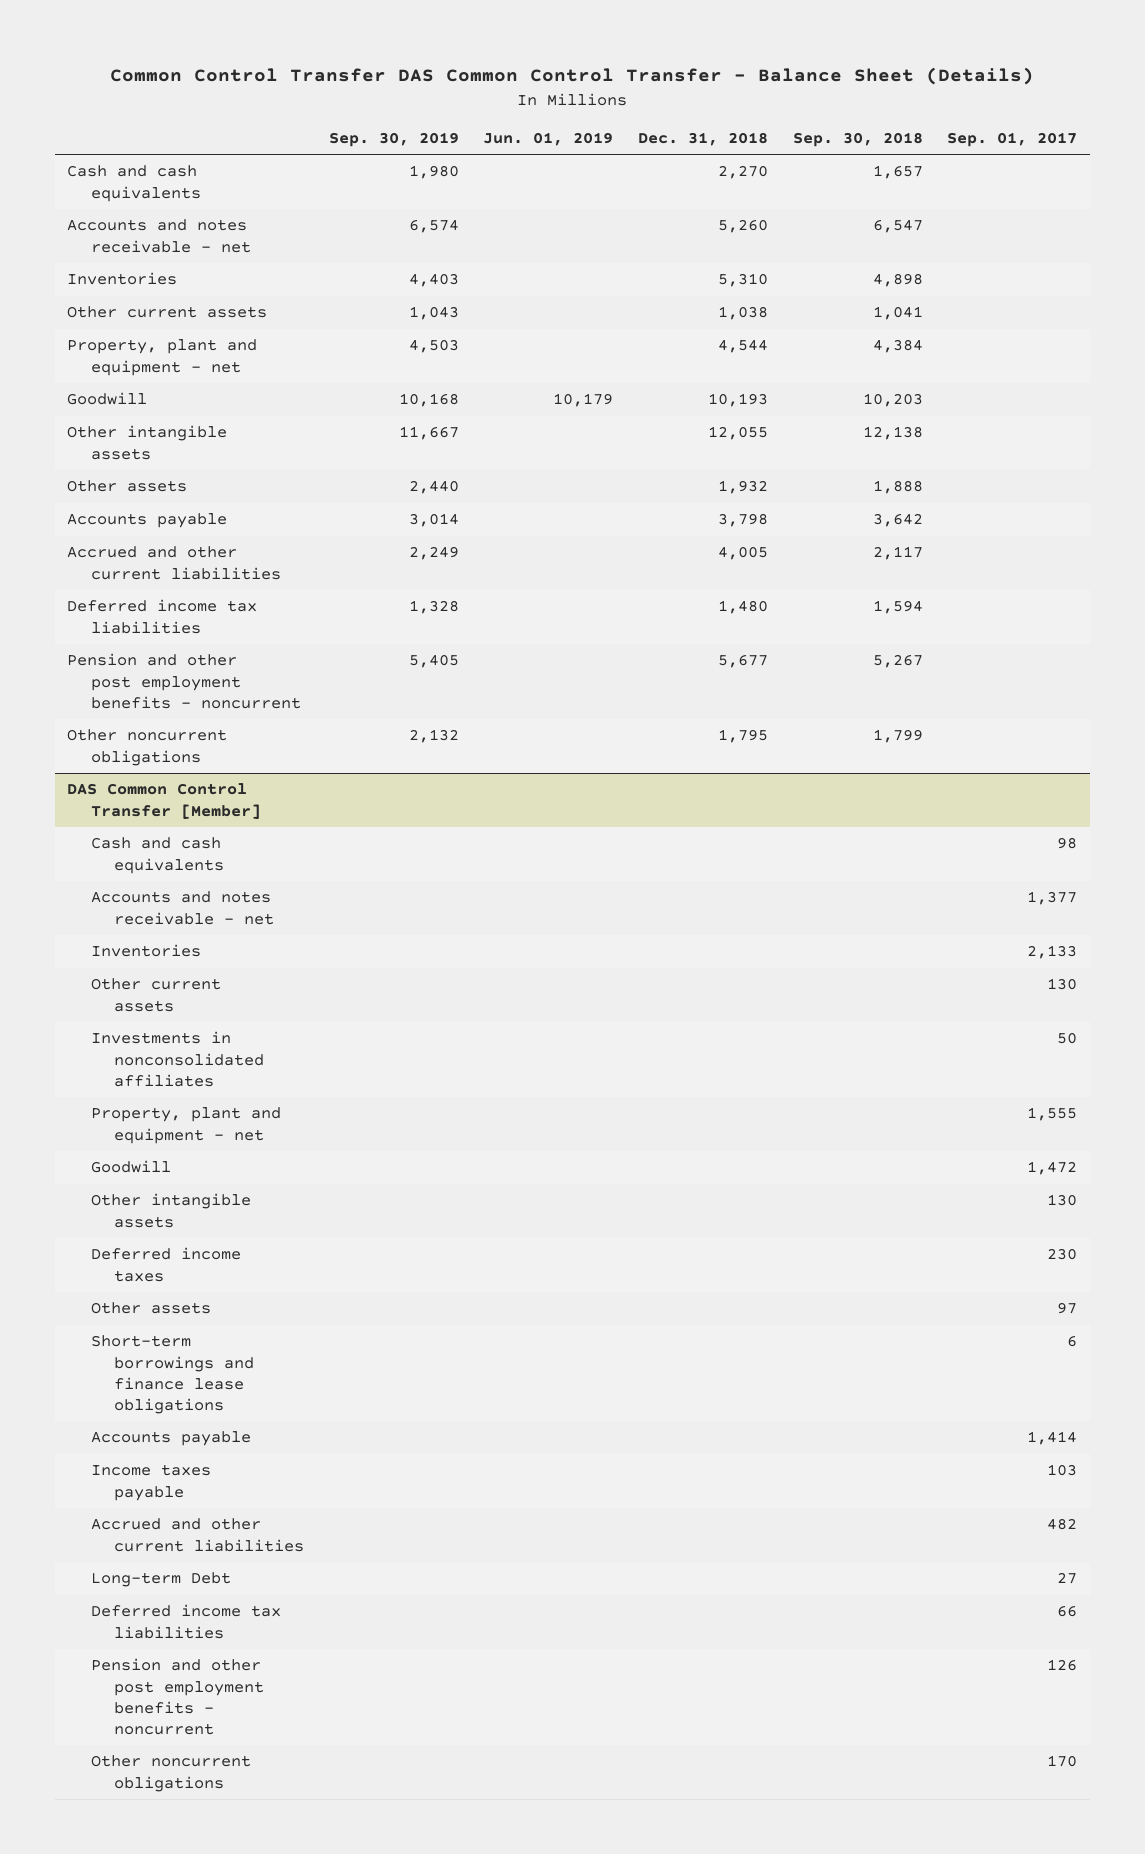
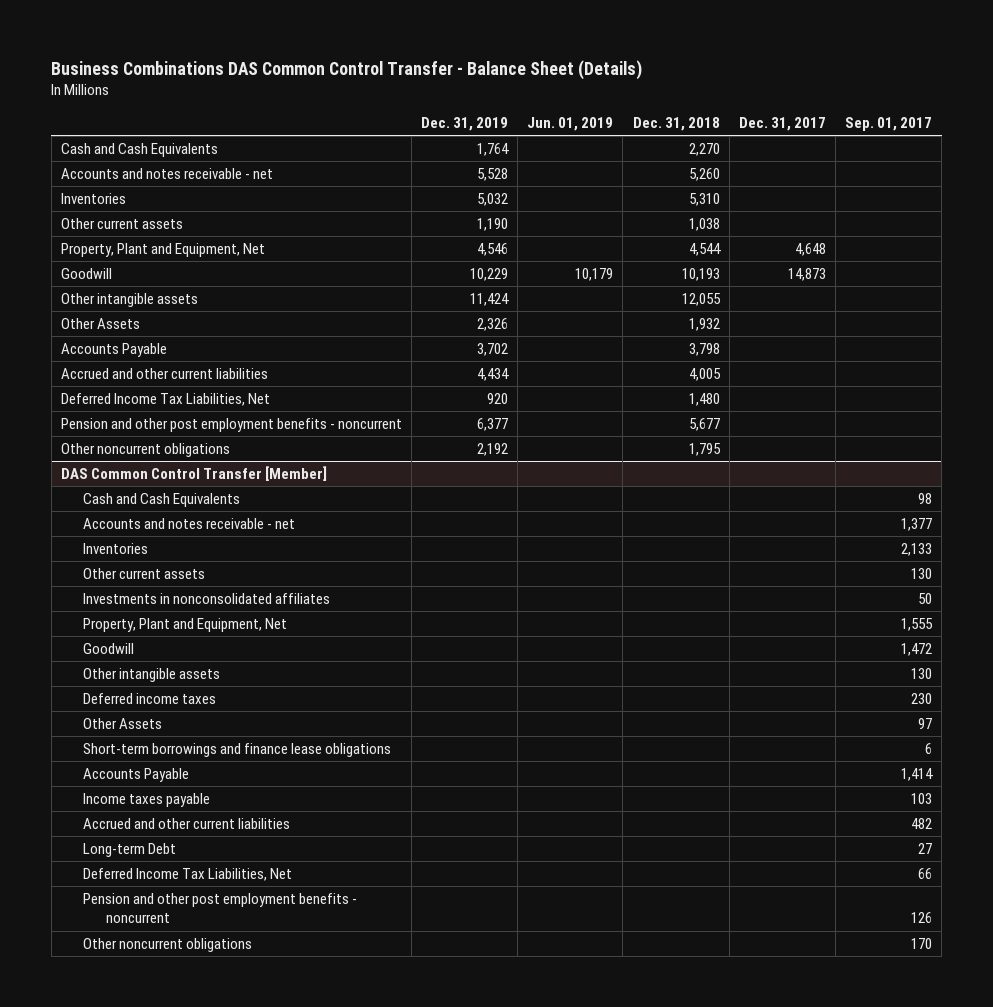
- Common Control Transfer DAS Common Control Transfer - Balance Sheet (Details)
+ Business Combinations DAS Common Control Transfer - Balance Sheet (Details)
- | Sep. 30, 2019 | Jun. 01, 2019 | Dec. 31, 2018 | Sep. 30, 2018 | Sep. 01, 2017
+ | Dec. 31, 2019 | Jun. 01, 2019 | Dec. 31, 2018 | Dec. 31, 2017 | Sep. 01, 2017
- Cash and cash equivalents | 1,980 | | 2,270 | 1,657 |
+ Cash and Cash Equivalents | 1,764 | | 2,270 | |
- Property, plant and equipment - net | 4,503 | | 4,544 | 4,384 |
+ Property, Plant and Equipment, Net | 4,546 | | 4,544 | 4,648 |
- Other assets | 2,440 | | 1,932 | 1,888 |
- Accounts payable | 3,014 | | 3,798 | 3,642 |
+ Other Assets | 2,326 | | 1,932 | |
+ Accounts Payable | 3,702 | | 3,798 | |
- Deferred income tax liabilities | 1,328 | | 1,480 | 1,594 |
+ Deferred Income Tax Liabilities, Net | 920 | | 1,480 | |
@ DAS Common Control Transfer [Member]
- Cash and cash equivalents | | | | | 98
+ Cash and Cash Equivalents | | | | | 98
- Property, plant and equipment - net | | | | | 1,555
+ Property, Plant and Equipment, Net | | | | | 1,555
- Other assets | | | | | 97
+ Other Assets | | | | | 97
- Accounts payable | | | | | 1,414
+ Accounts Payable | | | | | 1,414
- Deferred income tax liabilities | | | | | 66
+ Deferred Income Tax Liabilities, Net | | | | | 66

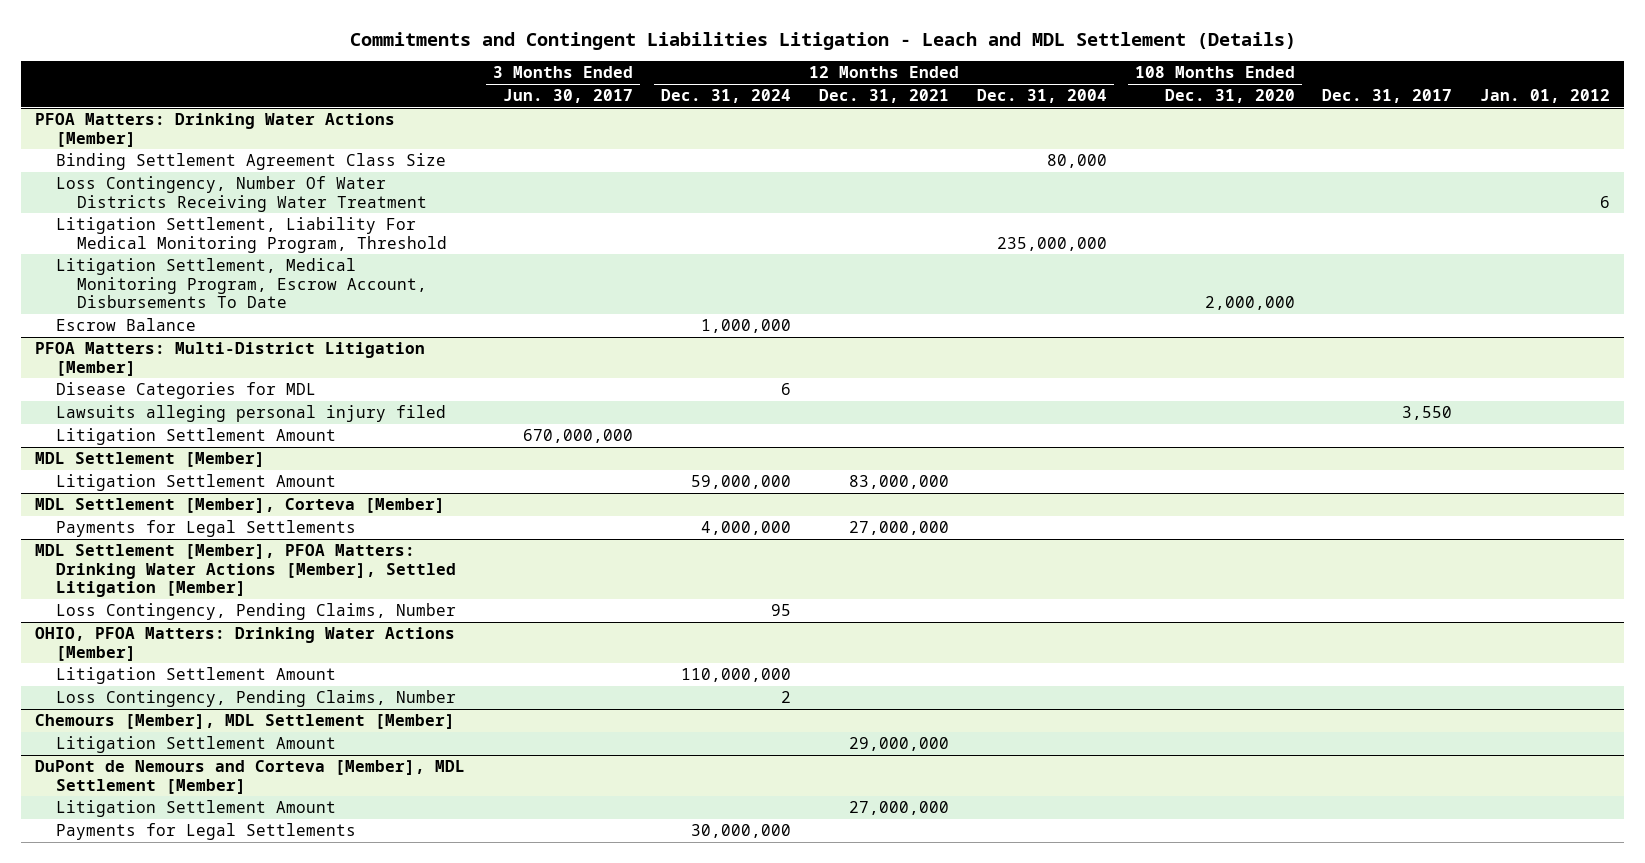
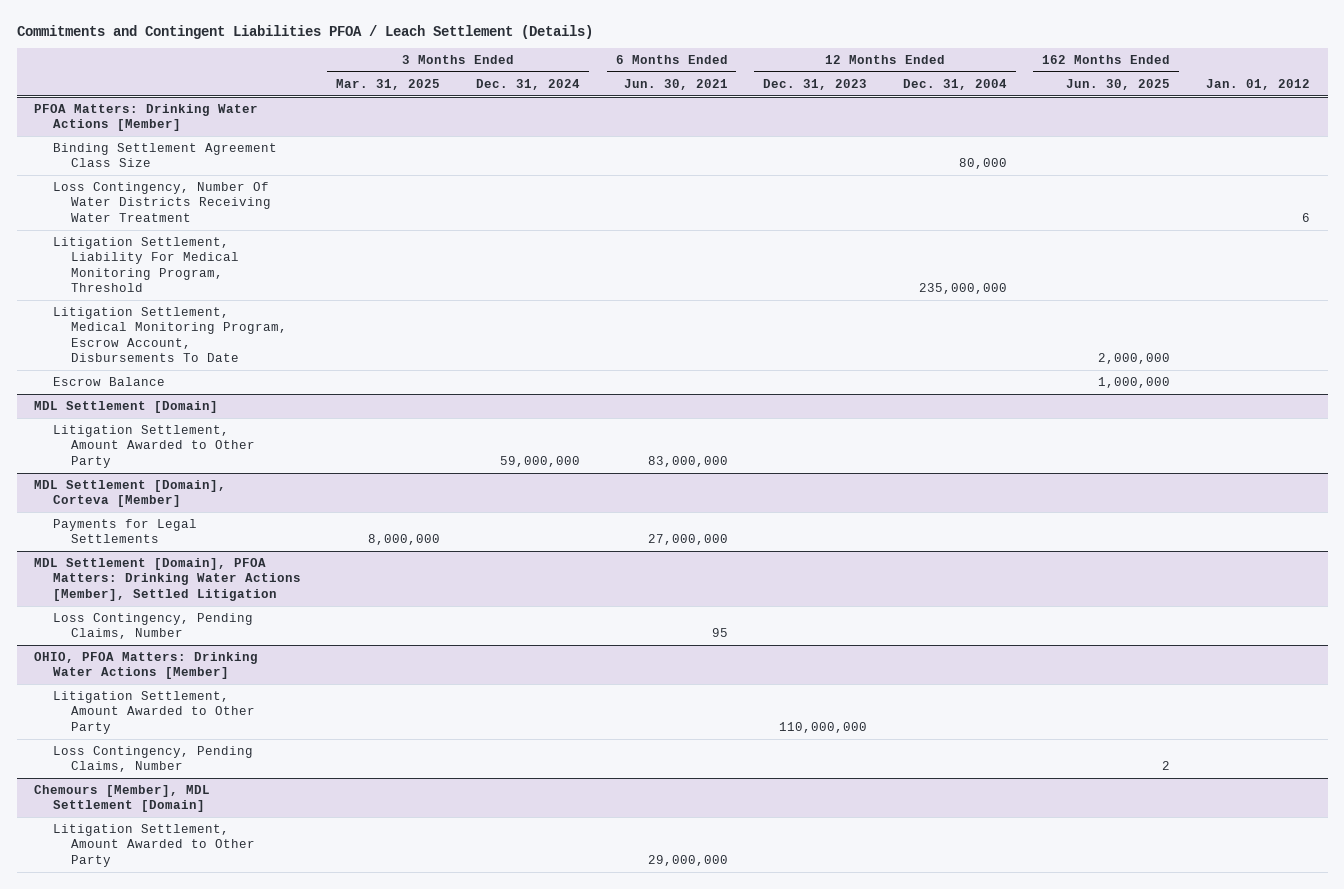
- Commitments and Contingent Liabilities Litigation - Leach and MDL Settlement (Details)
+ Commitments and Contingent Liabilities PFOA / Leach Settlement (Details)
- | 3 Months Ended Jun. 30, 2017 | 12 Months Ended Dec. 31, 2024 | 12 Months Ended Dec. 31, 2021 | 12 Months Ended Dec. 31, 2004 | 108 Months Ended Dec. 31, 2020 | Dec. 31, 2017 | Jan. 01, 2012
+ | 3 Months Ended Mar. 31, 2025 | 3 Months Ended Dec. 31, 2024 | 6 Months Ended Jun. 30, 2021 | 12 Months Ended Dec. 31, 2023 | 12 Months Ended Dec. 31, 2004 | 162 Months Ended Jun. 30, 2025 | Jan. 01, 2012
- PFOA Matters: Multi-District Litigation [Member]
- Disease Categories for MDL | | 6 | | | | |
- Lawsuits alleging personal injury filed | | | | | | 3,550 |
- Litigation Settlement Amount | 670,000,000 | | | | | |
- MDL Settlement [Member]
- Litigation Settlement Amount | | 59,000,000 | 83,000,000 | | | |
- MDL Settlement [Member], Corteva [Member]
+ MDL Settlement [Domain]
+ Litigation Settlement, Amount Awarded to Other Party | | 59,000,000 | 83,000,000 | | | |
+ MDL Settlement [Domain], Corteva [Member]
- MDL Settlement [Member], PFOA Matters: Drinking Water Actions [Member], Settled Litigation [Member]
+ MDL Settlement [Domain], PFOA Matters: Drinking Water Actions [Member], Settled Litigation
@ OHIO, PFOA Matters: Drinking Water Actions [Member]
- Litigation Settlement Amount | | 110,000,000 | | | | |
+ Litigation Settlement, Amount Awarded to Other Party | | | | 110,000,000 | | |
- Chemours [Member], MDL Settlement [Member]
- Litigation Settlement Amount | | | 29,000,000 | | | |
- DuPont de Nemours and Corteva [Member], MDL Settlement [Member]
- Litigation Settlement Amount | | | 27,000,000 | | | |
- Payments for Legal Settlements | | 30,000,000 | | | | |
+ Chemours [Member], MDL Settlement [Domain]
+ Litigation Settlement, Amount Awarded to Other Party | | | 29,000,000 | | | |

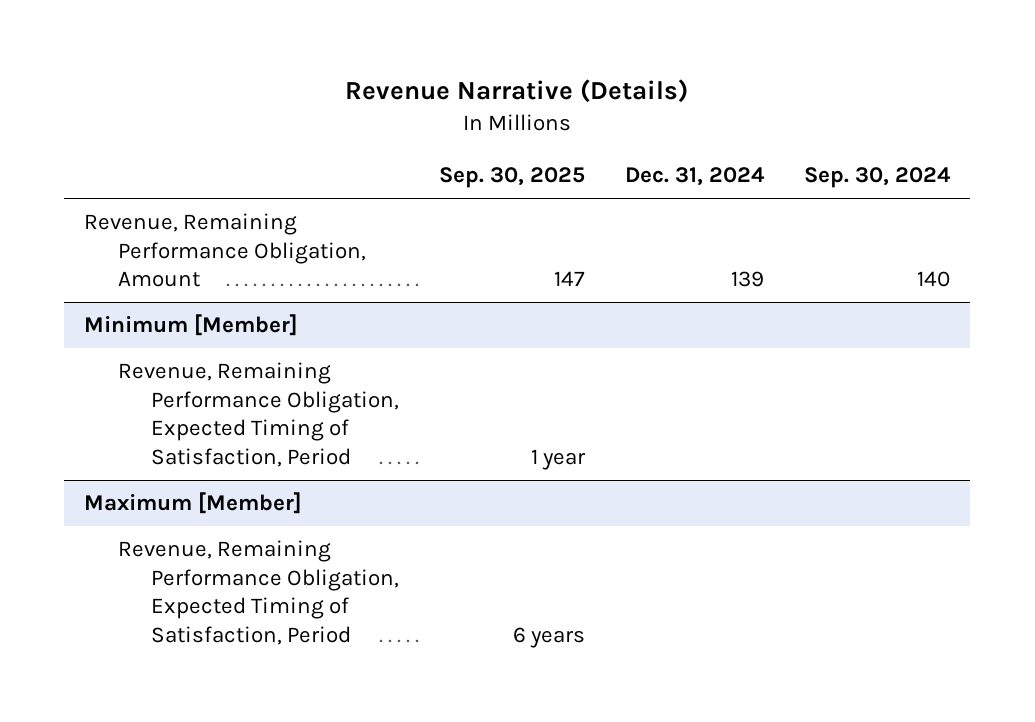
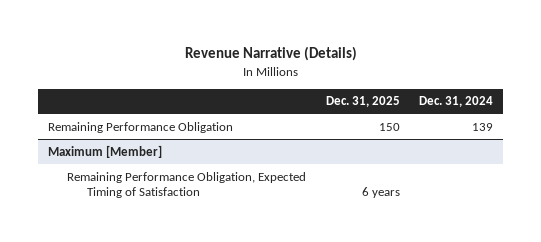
- | Sep. 30, 2025 | Dec. 31, 2024 | Sep. 30, 2024
+ | Dec. 31, 2025 | Dec. 31, 2024
- Revenue, Remaining Performance Obligation, Amount | 147 | 139 | 140
- Minimum [Member]
- Revenue, Remaining Performance Obligation, Expected Timing of Satisfaction, Period | 1 year | |
+ Remaining Performance Obligation | 150 | 139
@ Maximum [Member]
- Revenue, Remaining Performance Obligation, Expected Timing of Satisfaction, Period | 6 years | |
+ Remaining Performance Obligation, Expected Timing of Satisfaction | 6 years |

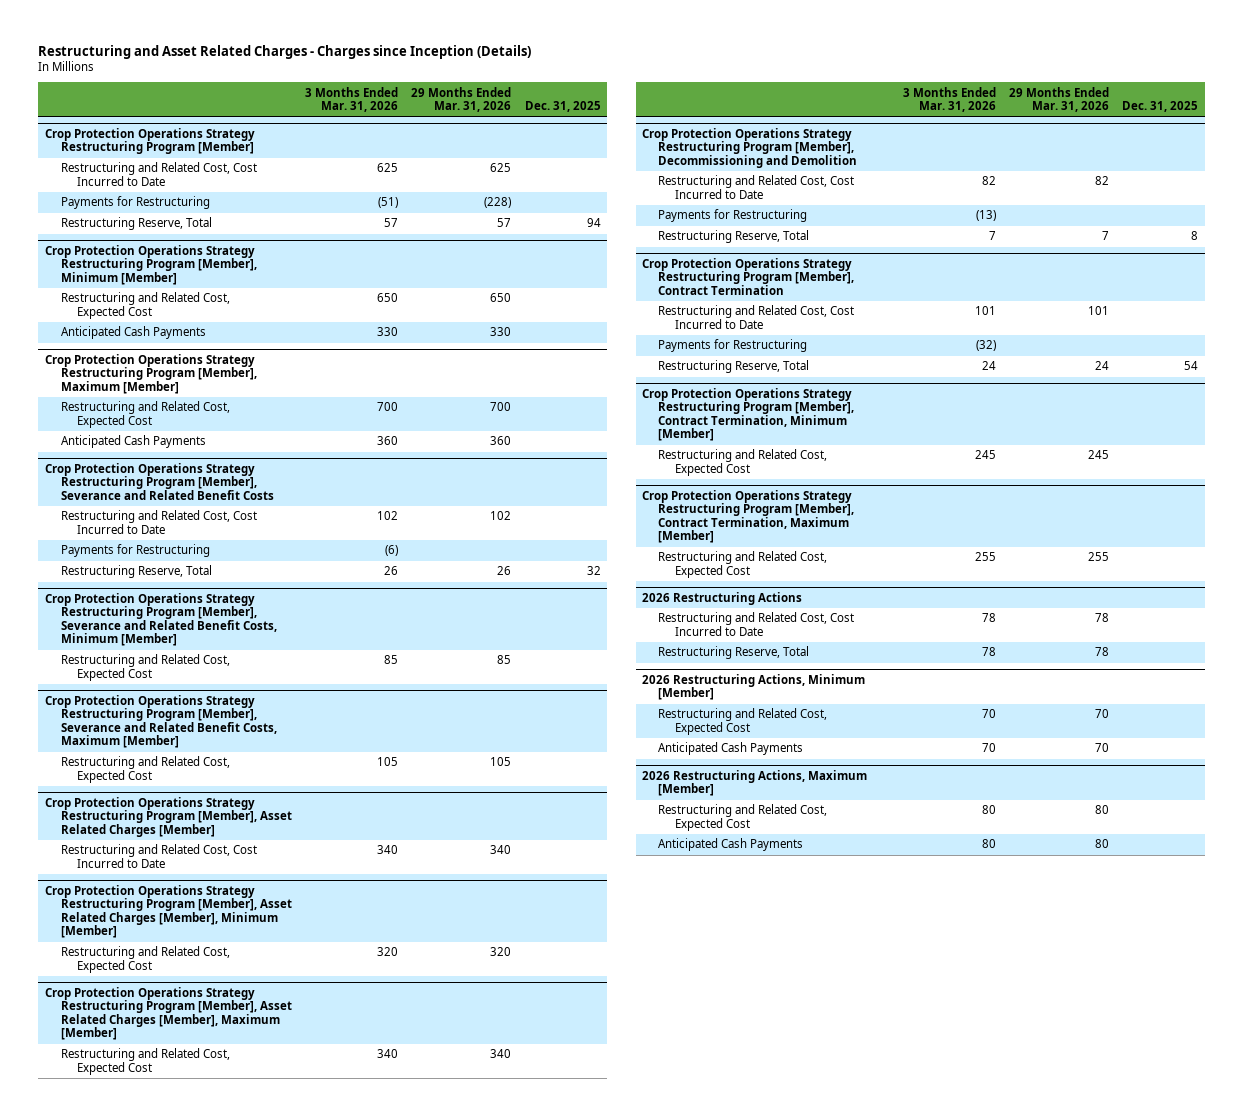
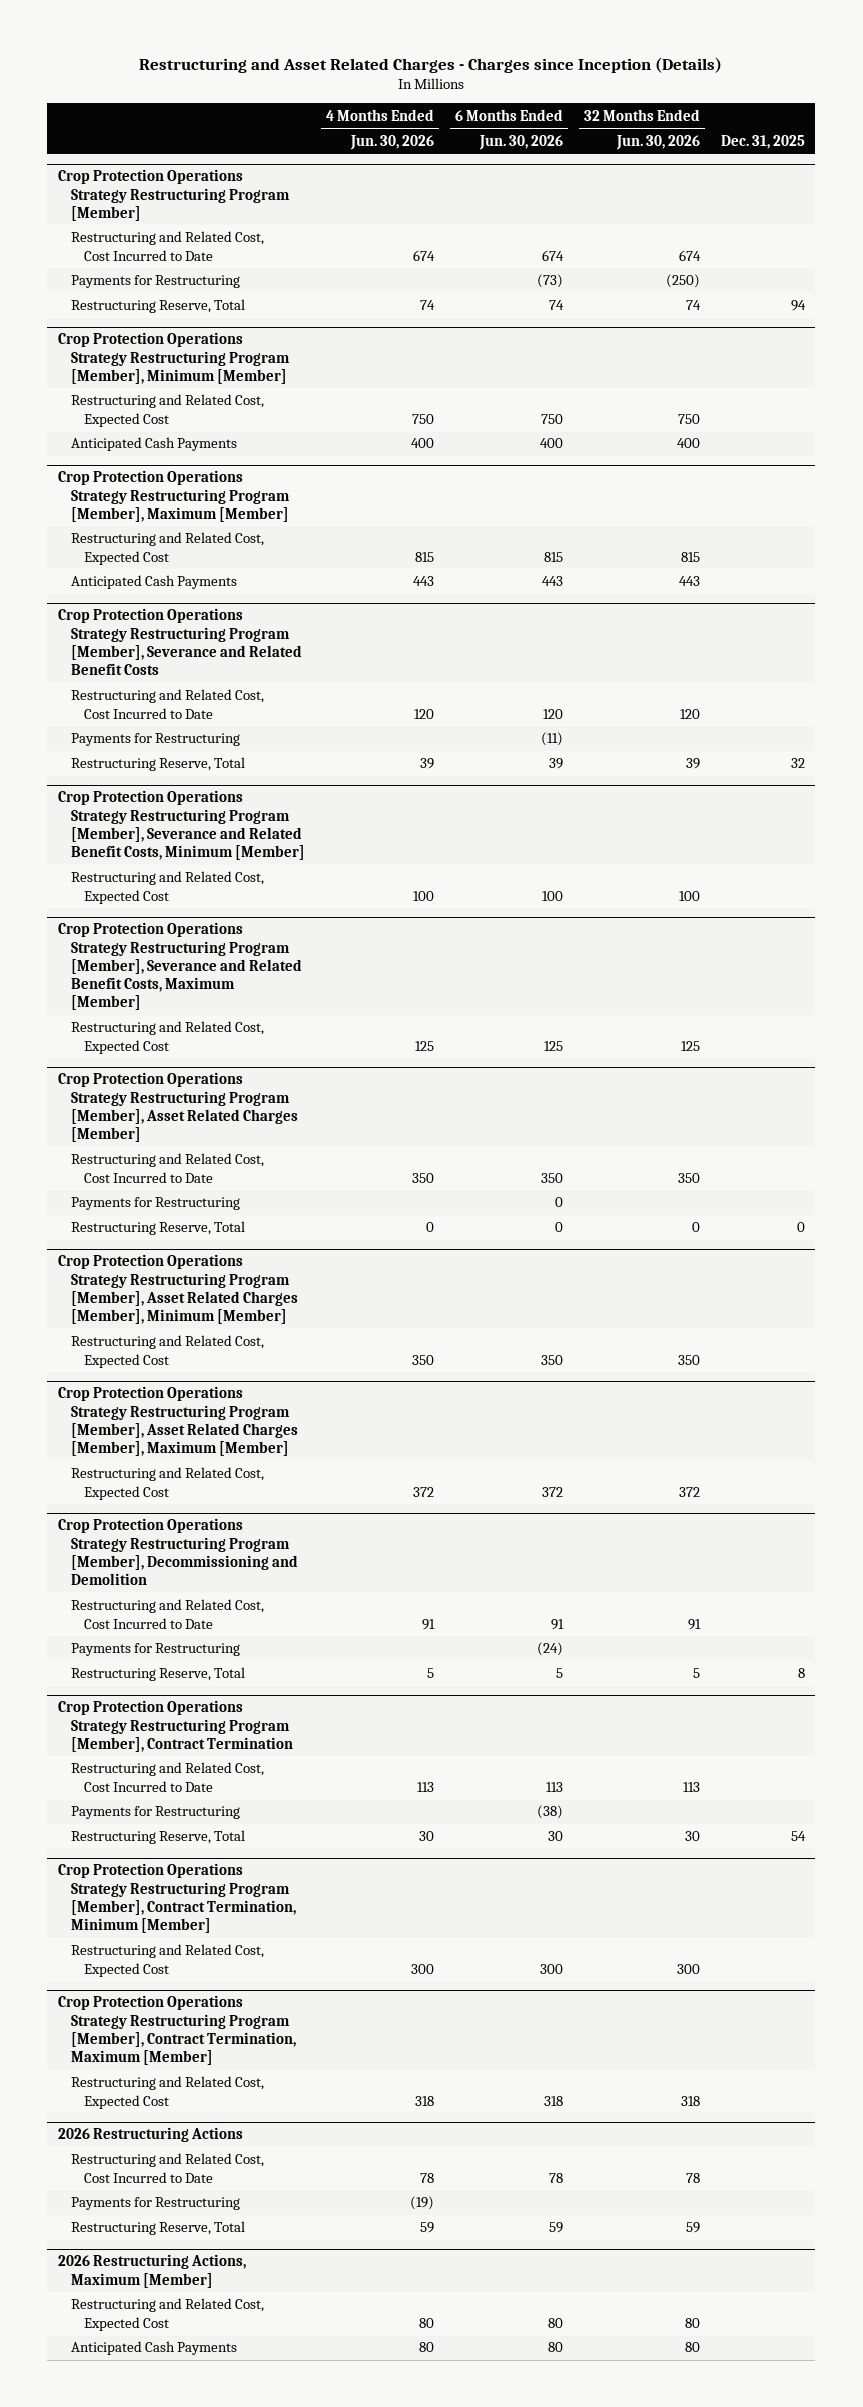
- | 3 Months Ended Mar. 31, 2026 | 29 Months Ended Mar. 31, 2026 | Dec. 31, 2025
+ | 4 Months Ended Jun. 30, 2026 | 6 Months Ended Jun. 30, 2026 | 32 Months Ended Jun. 30, 2026 | Dec. 31, 2025
@ Crop Protection Operations Strategy Restructuring Program [Member], Asset Related Charges [Member]
+ Payments for Restructuring | | 0 | |
+ Restructuring Reserve, Total | 0 | 0 | 0 | 0
@ 2026 Restructuring Actions
+ Payments for Restructuring | (19) | | |
- 2026 Restructuring Actions, Minimum [Member]
- Restructuring and Related Cost, Expected Cost | 70 | 70 |
- Anticipated Cash Payments | 70 | 70 |

